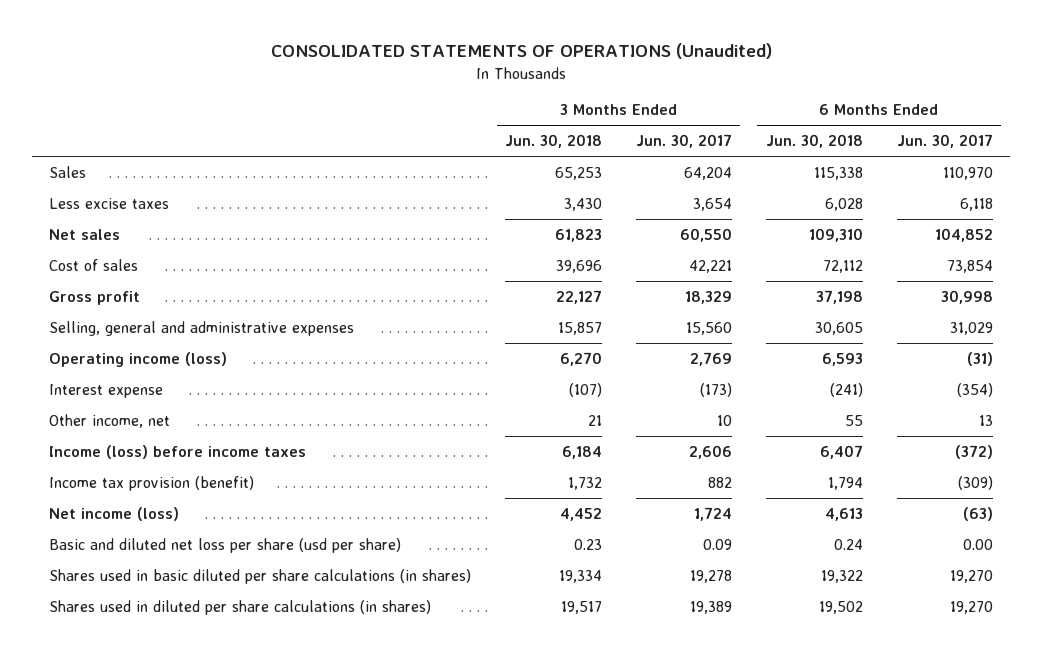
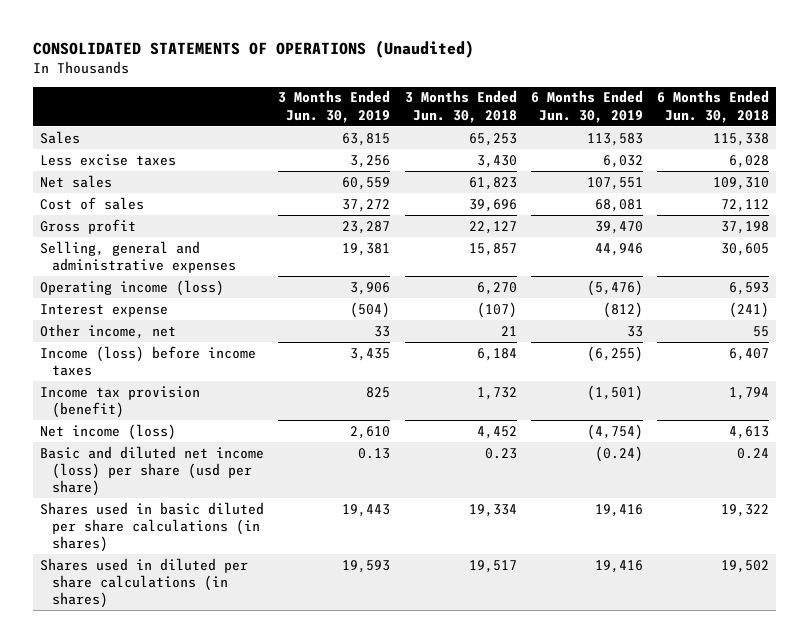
- | 3 Months Ended Jun. 30, 2018 | 3 Months Ended Jun. 30, 2017 | 6 Months Ended Jun. 30, 2018 | 6 Months Ended Jun. 30, 2017
+ | 3 Months Ended Jun. 30, 2019 | 3 Months Ended Jun. 30, 2018 | 6 Months Ended Jun. 30, 2019 | 6 Months Ended Jun. 30, 2018
- Basic and diluted net loss per share (usd per share) | 0.23 | 0.09 | 0.24 | 0.00
+ Basic and diluted net income (loss) per share (usd per share) | 0.13 | 0.23 | (0.24) | 0.24

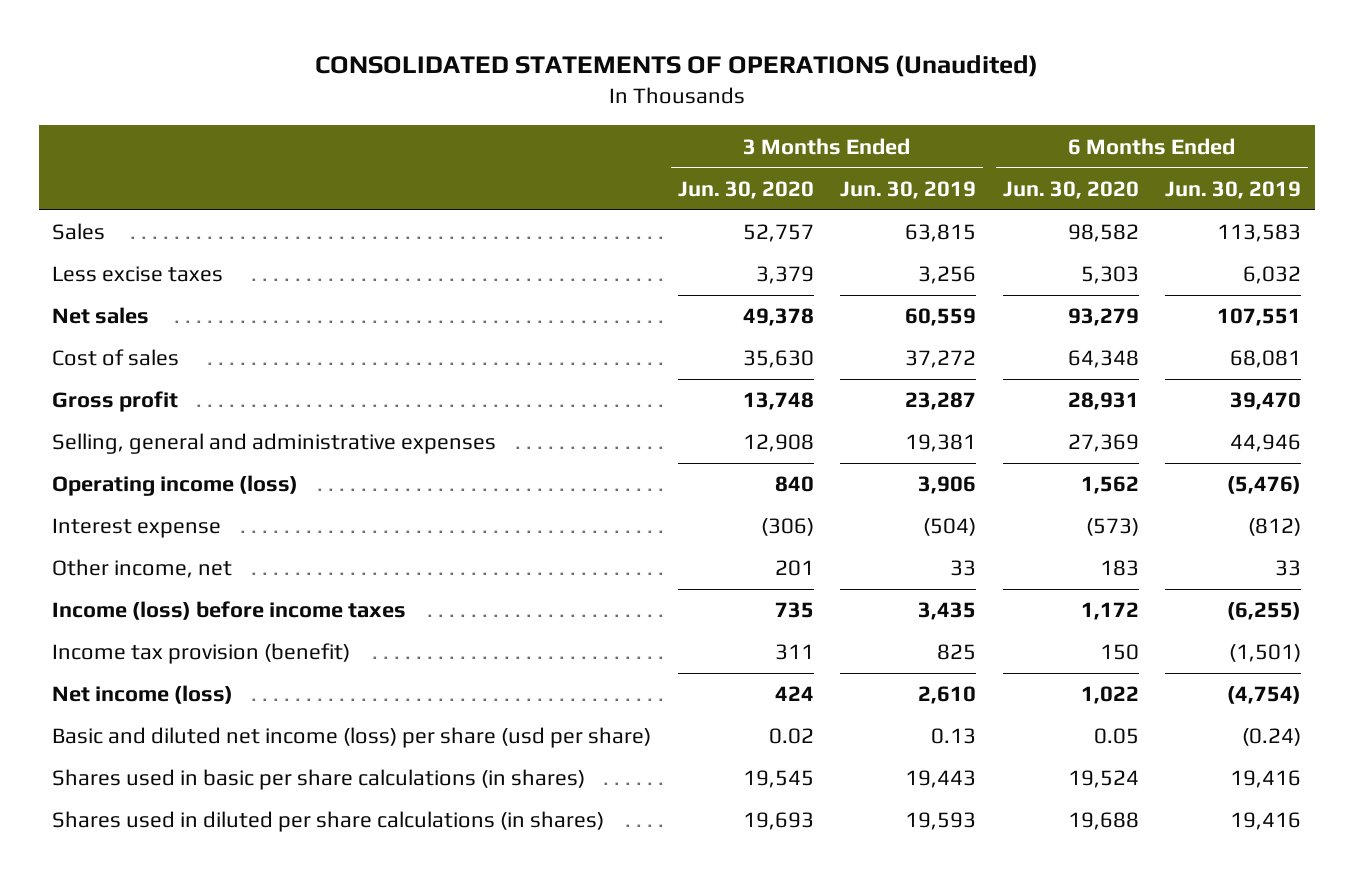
- | 3 Months Ended Jun. 30, 2019 | 3 Months Ended Jun. 30, 2018 | 6 Months Ended Jun. 30, 2019 | 6 Months Ended Jun. 30, 2018
+ | 3 Months Ended Jun. 30, 2020 | 3 Months Ended Jun. 30, 2019 | 6 Months Ended Jun. 30, 2020 | 6 Months Ended Jun. 30, 2019
- Shares used in basic diluted per share calculations (in shares) | 19,443 | 19,334 | 19,416 | 19,322
+ Shares used in basic per share calculations (in shares) | 19,545 | 19,443 | 19,524 | 19,416

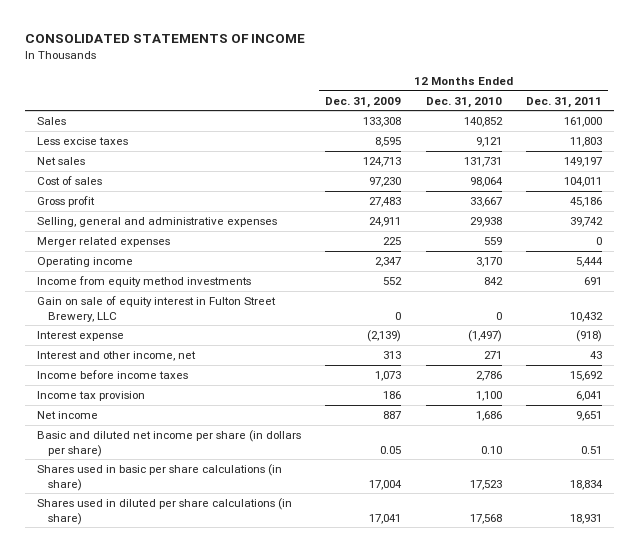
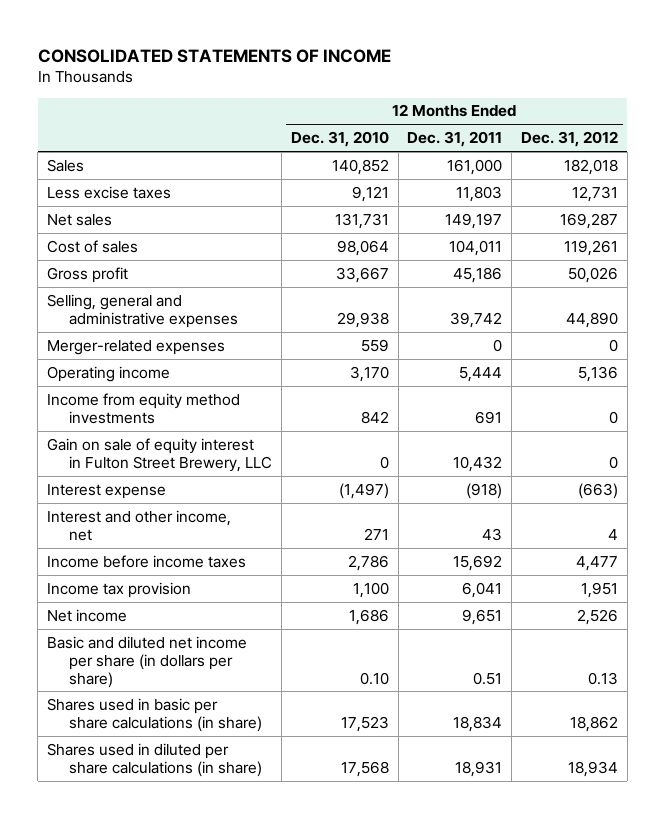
- | 12 Months Ended Dec. 31, 2009 | 12 Months Ended Dec. 31, 2010 | 12 Months Ended Dec. 31, 2011
+ | 12 Months Ended Dec. 31, 2010 | 12 Months Ended Dec. 31, 2011 | 12 Months Ended Dec. 31, 2012
- Merger related expenses | 225 | 559 | 0
+ Merger-related expenses | 559 | 0 | 0

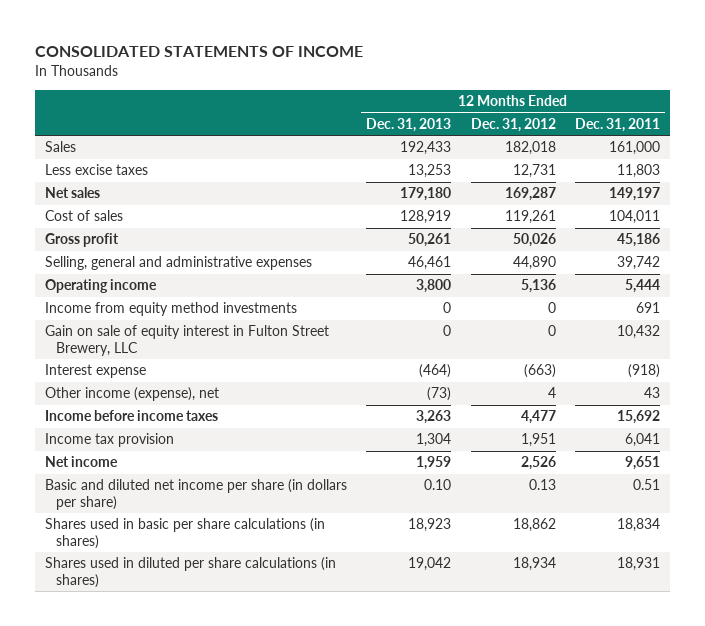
- | 12 Months Ended Dec. 31, 2010 | 12 Months Ended Dec. 31, 2011 | 12 Months Ended Dec. 31, 2012
+ | 12 Months Ended Dec. 31, 2013 | 12 Months Ended Dec. 31, 2012 | 12 Months Ended Dec. 31, 2011
- Merger-related expenses | 559 | 0 | 0
- Interest and other income, net | 271 | 43 | 4
+ Other income (expense), net | (73) | 4 | 43
- Shares used in basic per share calculations (in share) | 17,523 | 18,834 | 18,862
- Shares used in diluted per share calculations (in share) | 17,568 | 18,931 | 18,934
+ Shares used in basic per share calculations (in shares) | 18,923 | 18,862 | 18,834
+ Shares used in diluted per share calculations (in shares) | 19,042 | 18,934 | 18,931

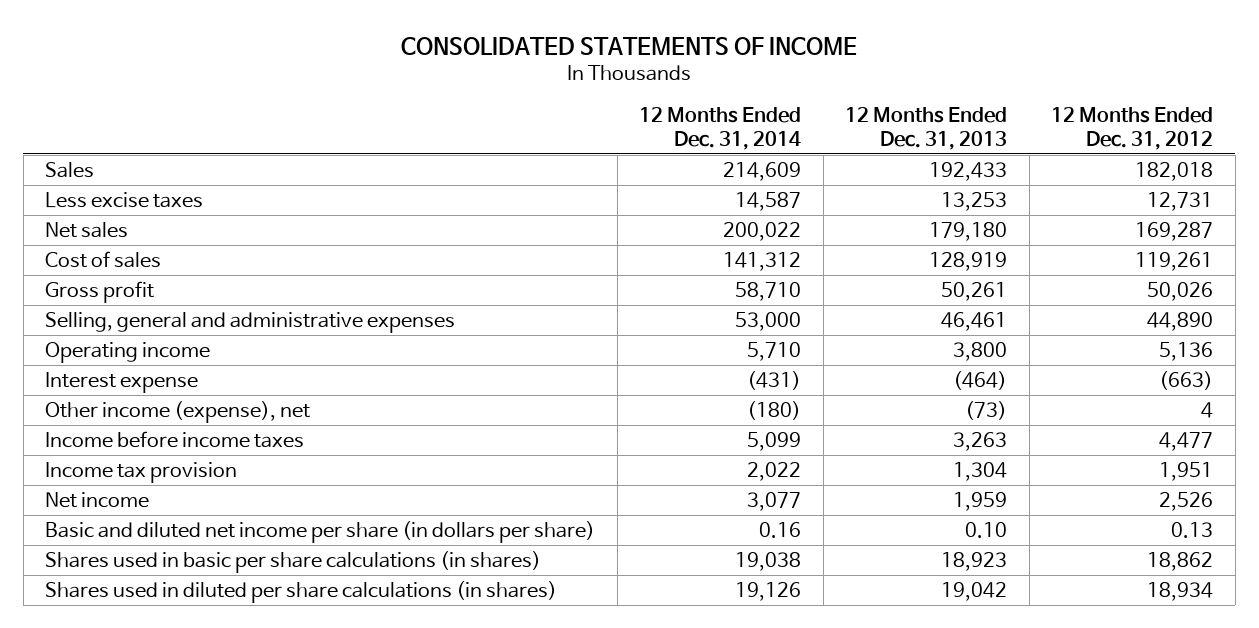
- | 12 Months Ended Dec. 31, 2013 | 12 Months Ended Dec. 31, 2012 | 12 Months Ended Dec. 31, 2011
+ | 12 Months Ended Dec. 31, 2014 | 12 Months Ended Dec. 31, 2013 | 12 Months Ended Dec. 31, 2012
- Income from equity method investments | 0 | 0 | 691
- Gain on sale of equity interest in Fulton Street Brewery, LLC | 0 | 0 | 10,432

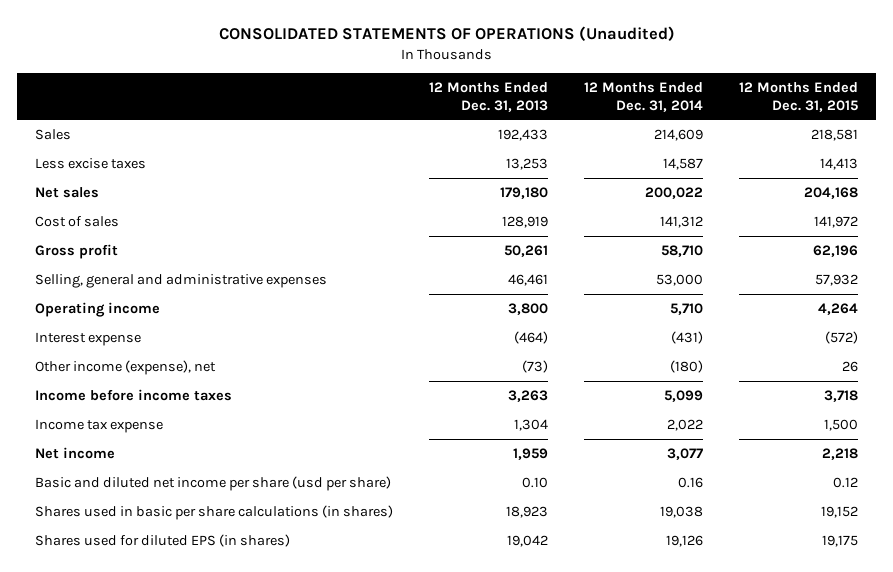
- CONSOLIDATED STATEMENTS OF INCOME
+ CONSOLIDATED STATEMENTS OF OPERATIONS (Unaudited)
- | 12 Months Ended Dec. 31, 2014 | 12 Months Ended Dec. 31, 2013 | 12 Months Ended Dec. 31, 2012
+ | 12 Months Ended Dec. 31, 2013 | 12 Months Ended Dec. 31, 2014 | 12 Months Ended Dec. 31, 2015
- Income tax provision | 2,022 | 1,304 | 1,951
+ Income tax expense | 1,304 | 2,022 | 1,500
- Basic and diluted net income per share (in dollars per share) | 0.16 | 0.10 | 0.13
+ Basic and diluted net income per share (usd per share) | 0.10 | 0.16 | 0.12
- Shares used in diluted per share calculations (in shares) | 19,126 | 19,042 | 18,934
+ Shares used for diluted EPS (in shares) | 19,042 | 19,126 | 19,175

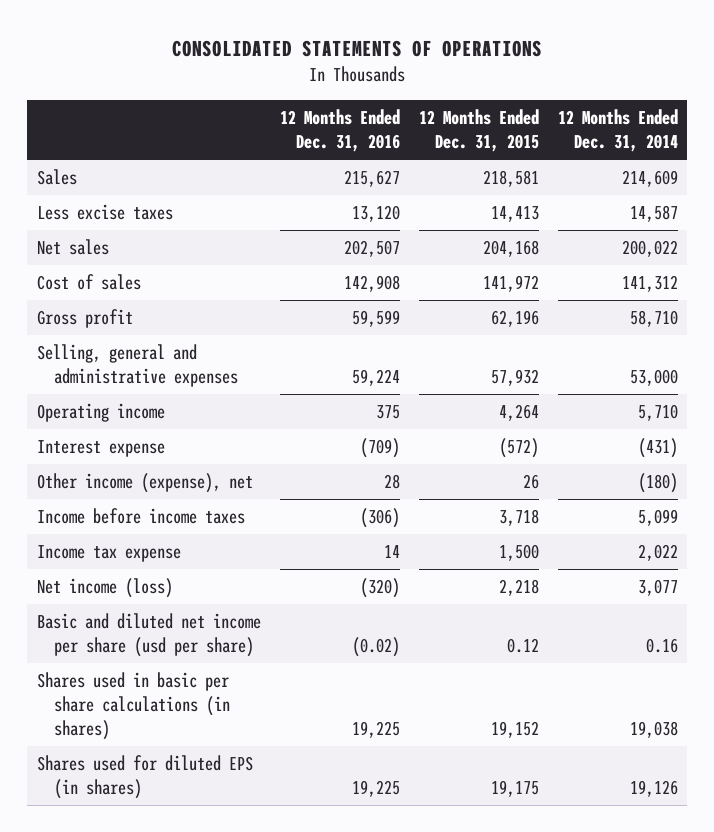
- CONSOLIDATED STATEMENTS OF OPERATIONS (Unaudited)
+ CONSOLIDATED STATEMENTS OF OPERATIONS
- | 12 Months Ended Dec. 31, 2013 | 12 Months Ended Dec. 31, 2014 | 12 Months Ended Dec. 31, 2015
+ | 12 Months Ended Dec. 31, 2016 | 12 Months Ended Dec. 31, 2015 | 12 Months Ended Dec. 31, 2014
- Net income | 1,959 | 3,077 | 2,218
+ Net income (loss) | (320) | 2,218 | 3,077

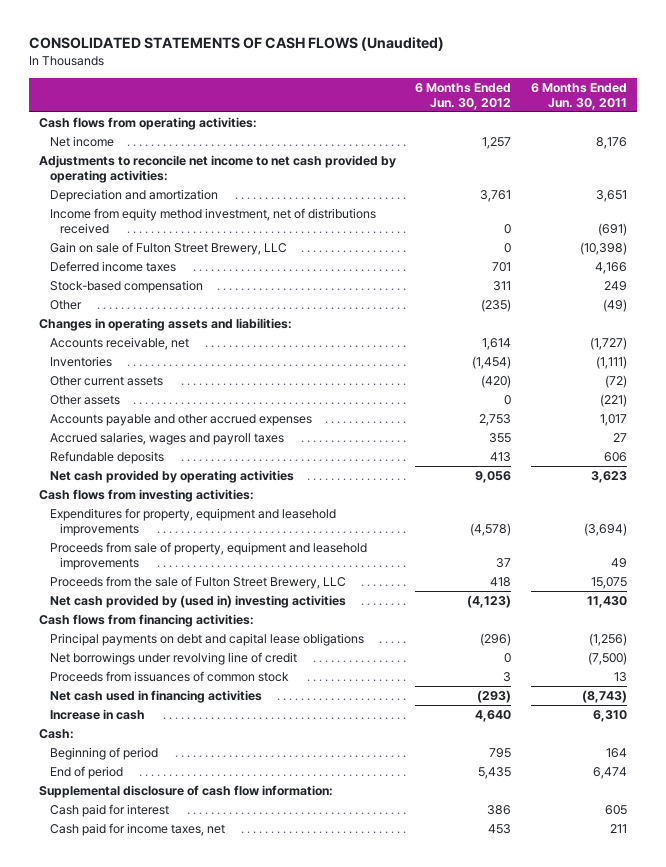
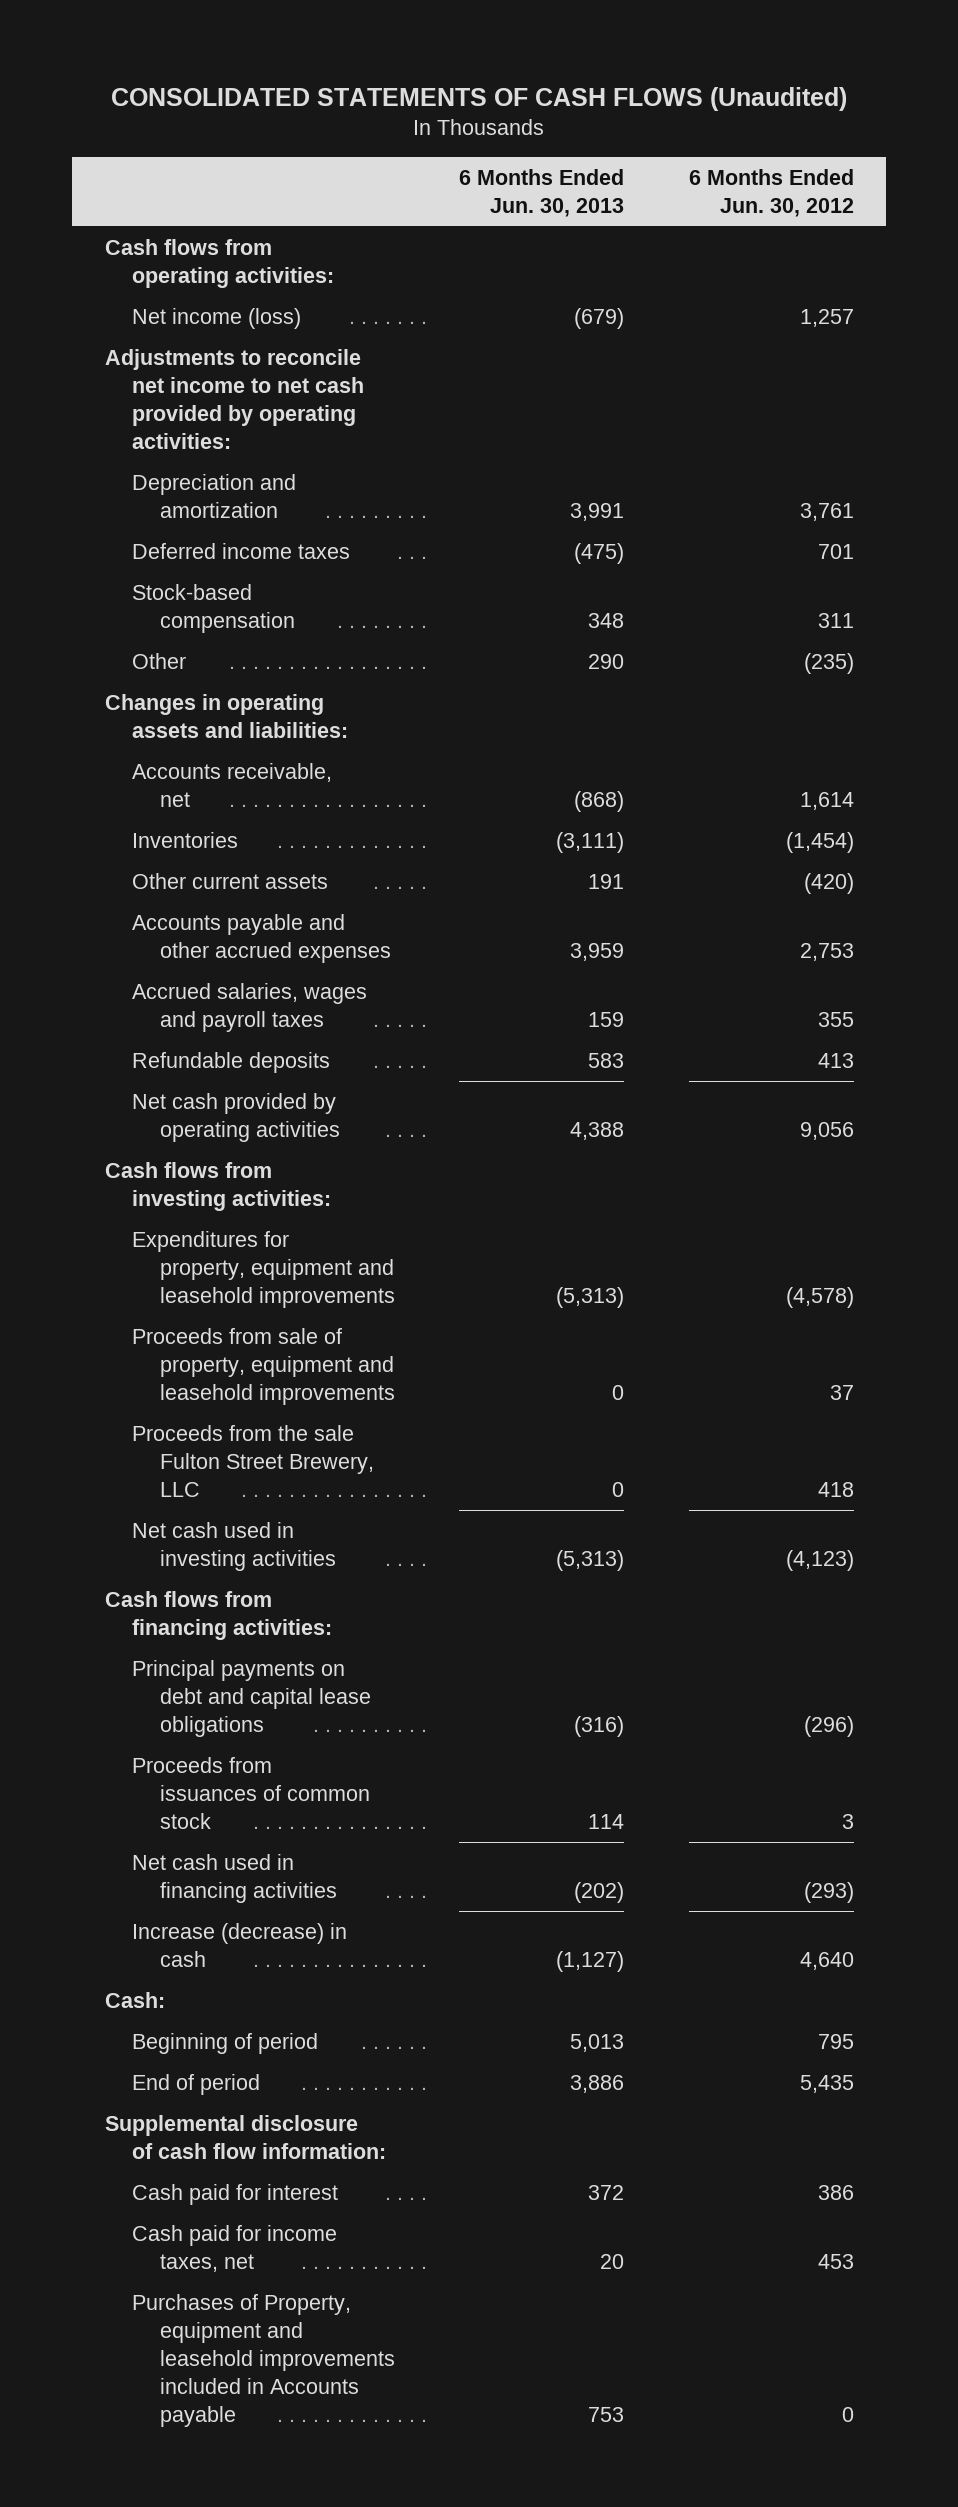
- | 6 Months Ended Jun. 30, 2012 | 6 Months Ended Jun. 30, 2011
+ | 6 Months Ended Jun. 30, 2013 | 6 Months Ended Jun. 30, 2012
- Net income | 1,257 | 8,176
+ Net income (loss) | (679) | 1,257
- Income from equity method investment, net of distributions received | 0 | (691)
- Gain on sale of Fulton Street Brewery, LLC | 0 | (10,398)
- Other assets | 0 | (221)
- Proceeds from the sale of Fulton Street Brewery, LLC | 418 | 15,075
- Net cash provided by (used in) investing activities | (4,123) | 11,430
+ Proceeds from the sale Fulton Street Brewery, LLC | 0 | 418
+ Net cash used in investing activities | (5,313) | (4,123)
- Net borrowings under revolving line of credit | 0 | (7,500)
- Increase in cash | 4,640 | 6,310
+ Increase (decrease) in cash | (1,127) | 4,640
+ Purchases of Property, equipment and leasehold improvements included in Accounts payable | 753 | 0

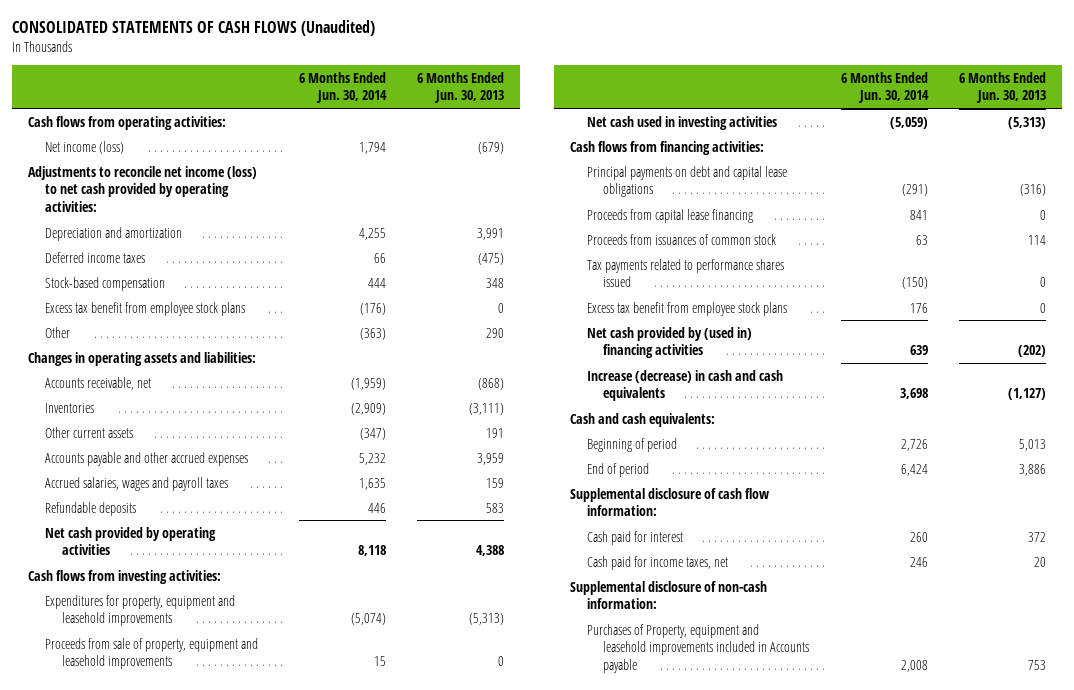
- | 6 Months Ended Jun. 30, 2013 | 6 Months Ended Jun. 30, 2012
+ | 6 Months Ended Jun. 30, 2014 | 6 Months Ended Jun. 30, 2013
- Adjustments to reconcile net income to net cash provided by operating activities:
+ Adjustments to reconcile net income (loss) to net cash provided by operating activities:
+ Excess tax benefit from employee stock plans | (176) | 0
- Proceeds from the sale Fulton Street Brewery, LLC | 0 | 418
+ Proceeds from capital lease financing | 841 | 0
- Net cash used in financing activities | (202) | (293)
- Increase (decrease) in cash | (1,127) | 4,640
- Cash:
+ Tax payments related to performance shares issued | (150) | 0
+ Excess tax benefit from employee stock plans | 176 | 0
+ Net cash provided by (used in) financing activities | 639 | (202)
+ Increase (decrease) in cash and cash equivalents | 3,698 | (1,127)
+ Cash and cash equivalents:
+ Supplemental disclosure of non-cash information:

